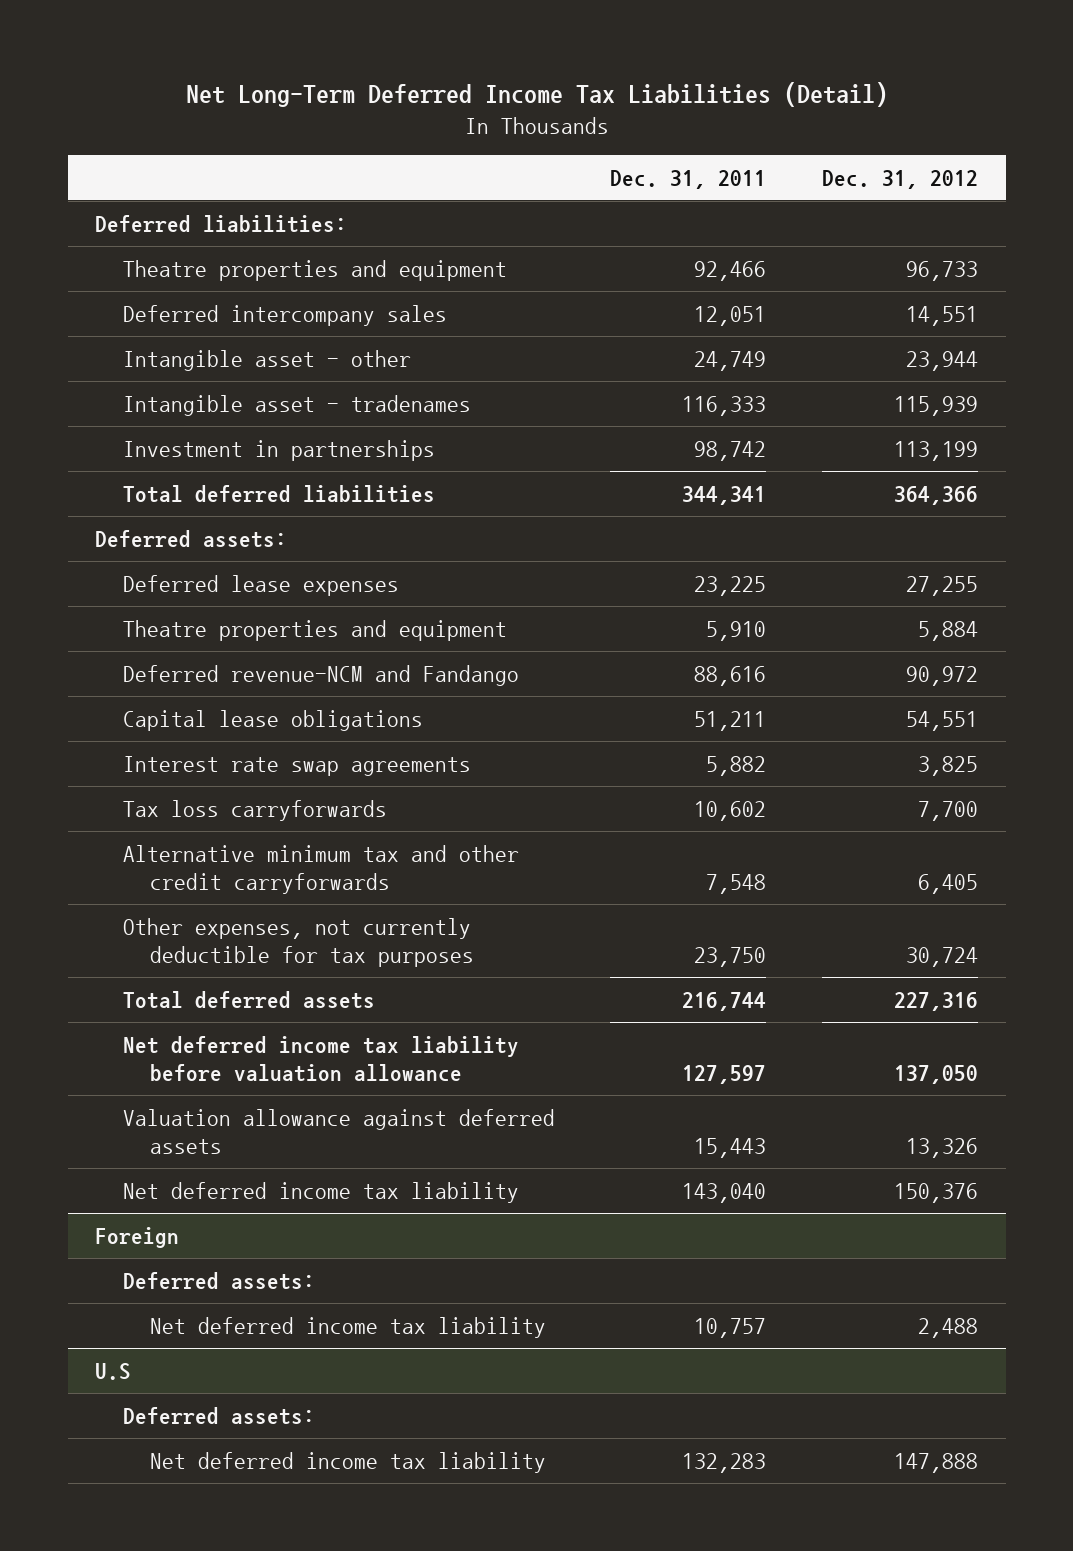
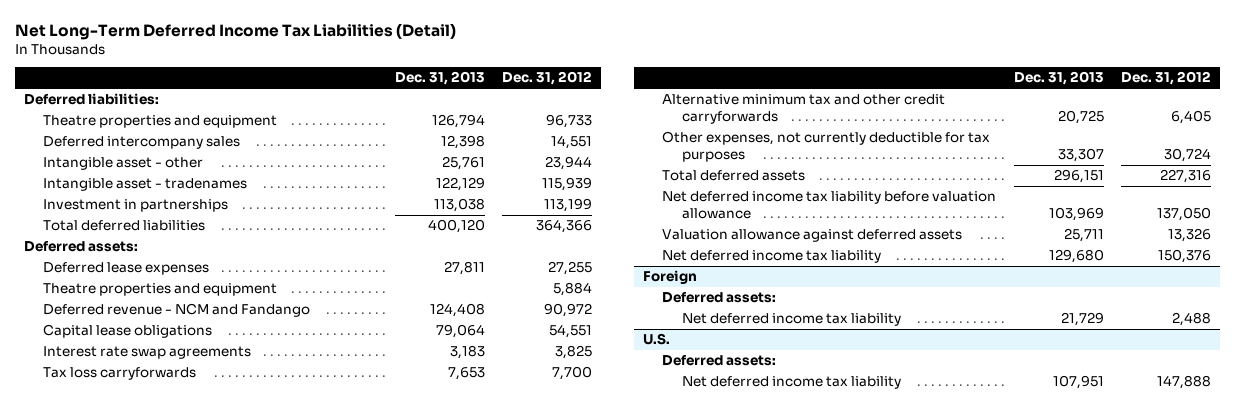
- | Dec. 31, 2011 | Dec. 31, 2012
+ | Dec. 31, 2013 | Dec. 31, 2012
- Deferred revenue-NCM and Fandango | 88,616 | 90,972
+ Deferred revenue - NCM and Fandango | 124,408 | 90,972
- U.S
+ U.S.

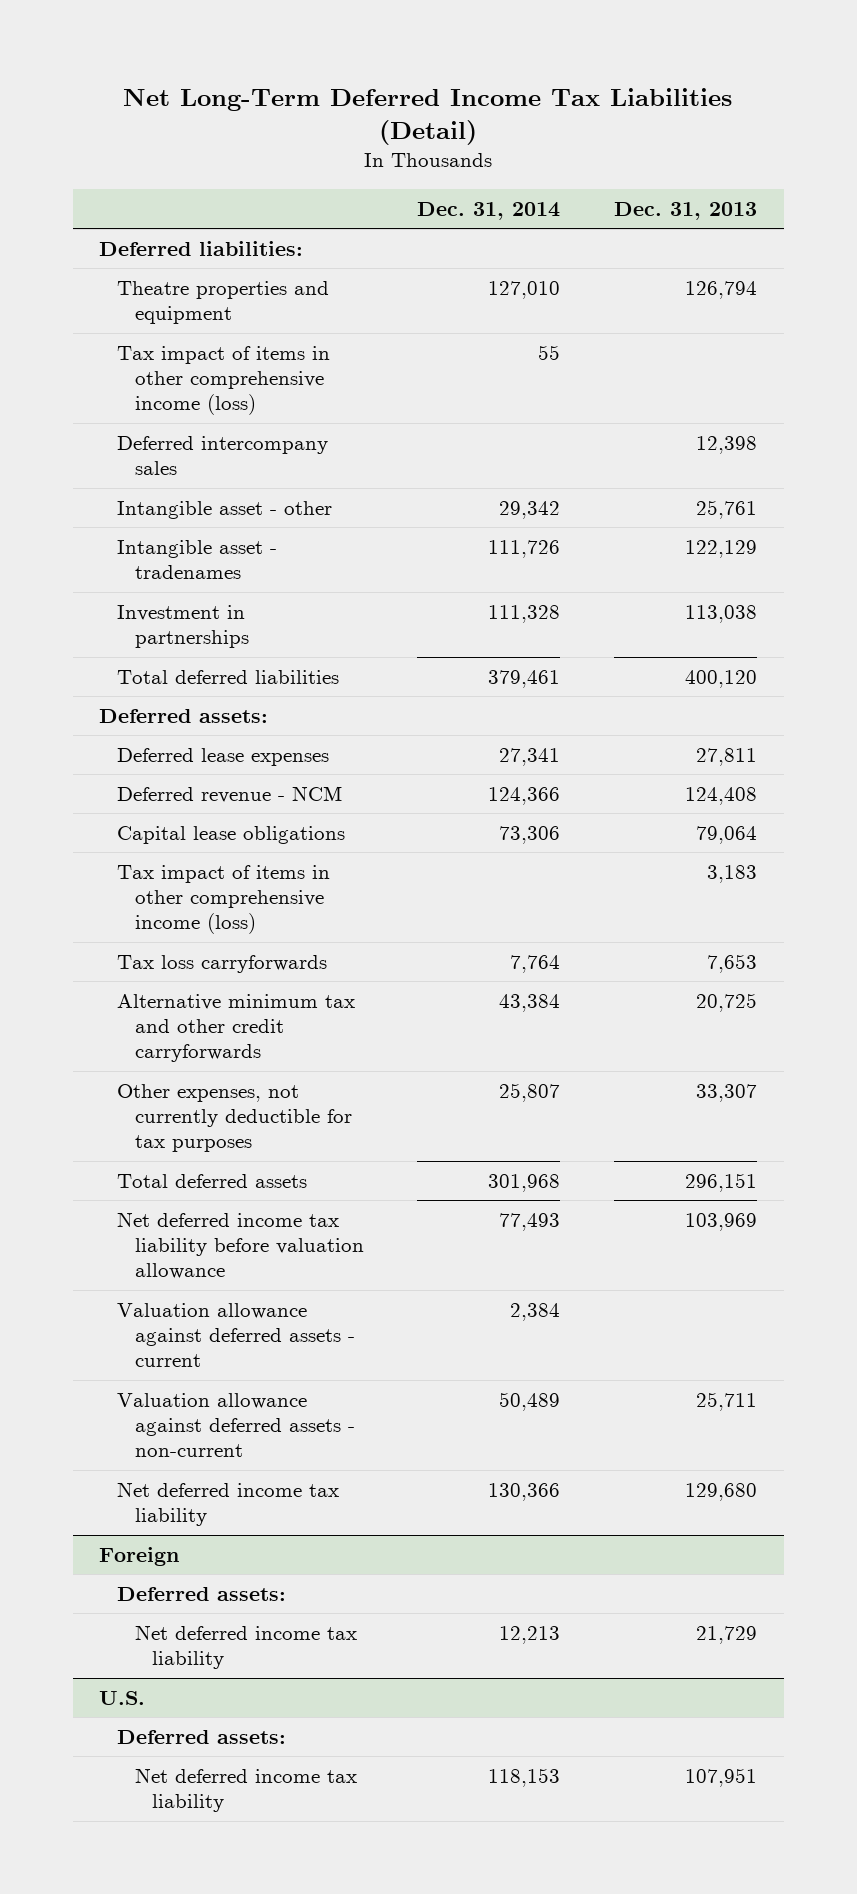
- | Dec. 31, 2013 | Dec. 31, 2012
+ | Dec. 31, 2014 | Dec. 31, 2013
+ Tax impact of items in other comprehensive income (loss) | 55 |
- Theatre properties and equipment | | 5,884
- Deferred revenue - NCM and Fandango | 124,408 | 90,972
+ Deferred revenue - NCM | 124,366 | 124,408
- Interest rate swap agreements | 3,183 | 3,825
+ Tax impact of items in other comprehensive income (loss) | | 3,183
- Valuation allowance against deferred assets | 25,711 | 13,326
+ Valuation allowance against deferred assets - current | 2,384 |
+ Valuation allowance against deferred assets - non-current | 50,489 | 25,711

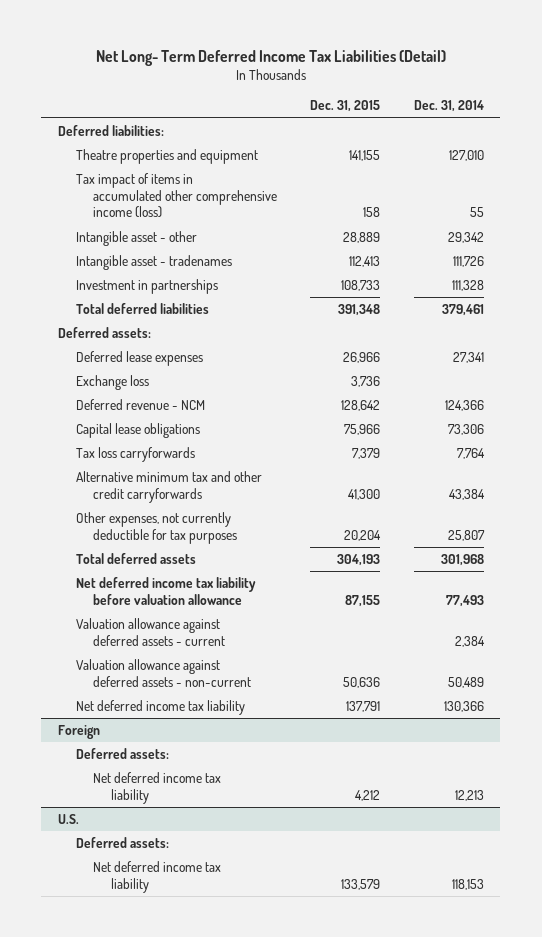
- Net Long-Term Deferred Income Tax Liabilities (Detail)
+ Net Long- Term Deferred Income Tax Liabilities (Detail)
- | Dec. 31, 2014 | Dec. 31, 2013
+ | Dec. 31, 2015 | Dec. 31, 2014
- Tax impact of items in other comprehensive income (loss) | 55 |
- Deferred intercompany sales | | 12,398
+ Tax impact of items in accumulated other comprehensive income (loss) | 158 | 55
+ Exchange loss | 3,736 |
- Tax impact of items in other comprehensive income (loss) | | 3,183

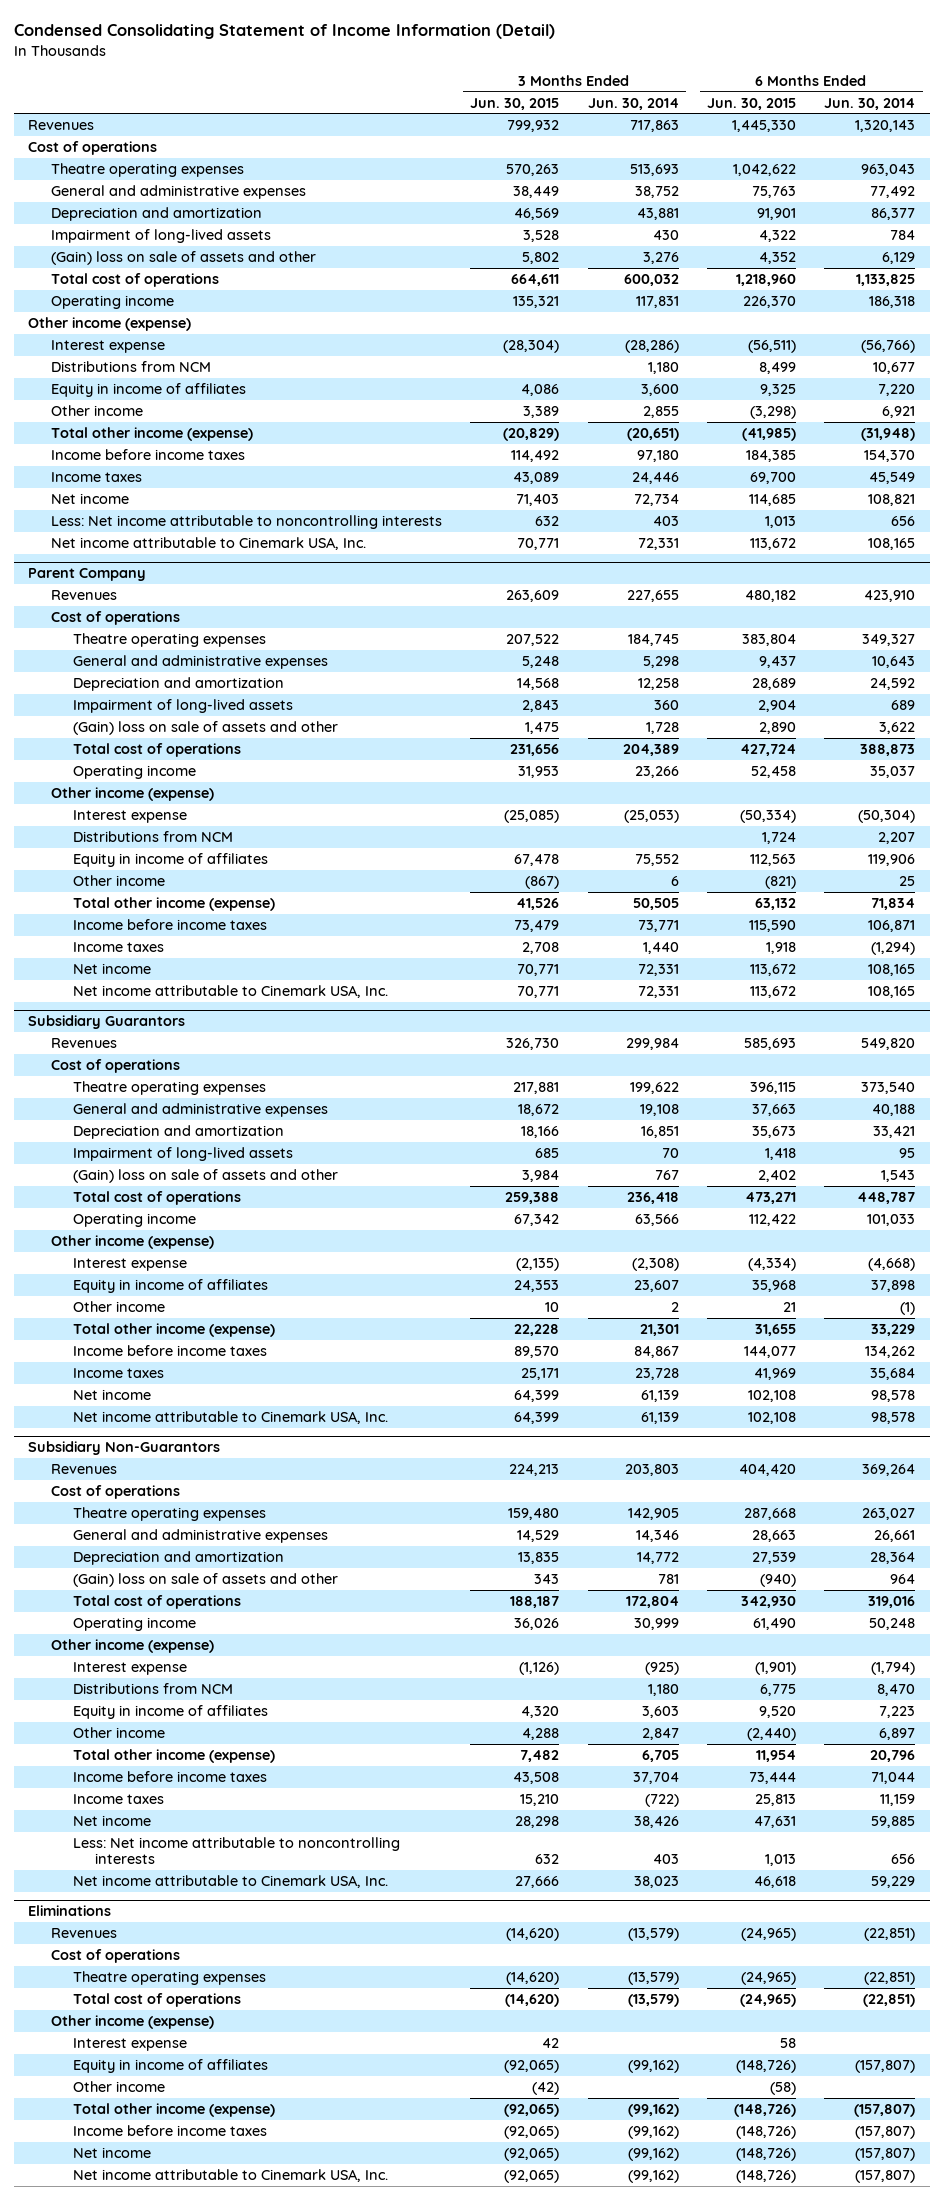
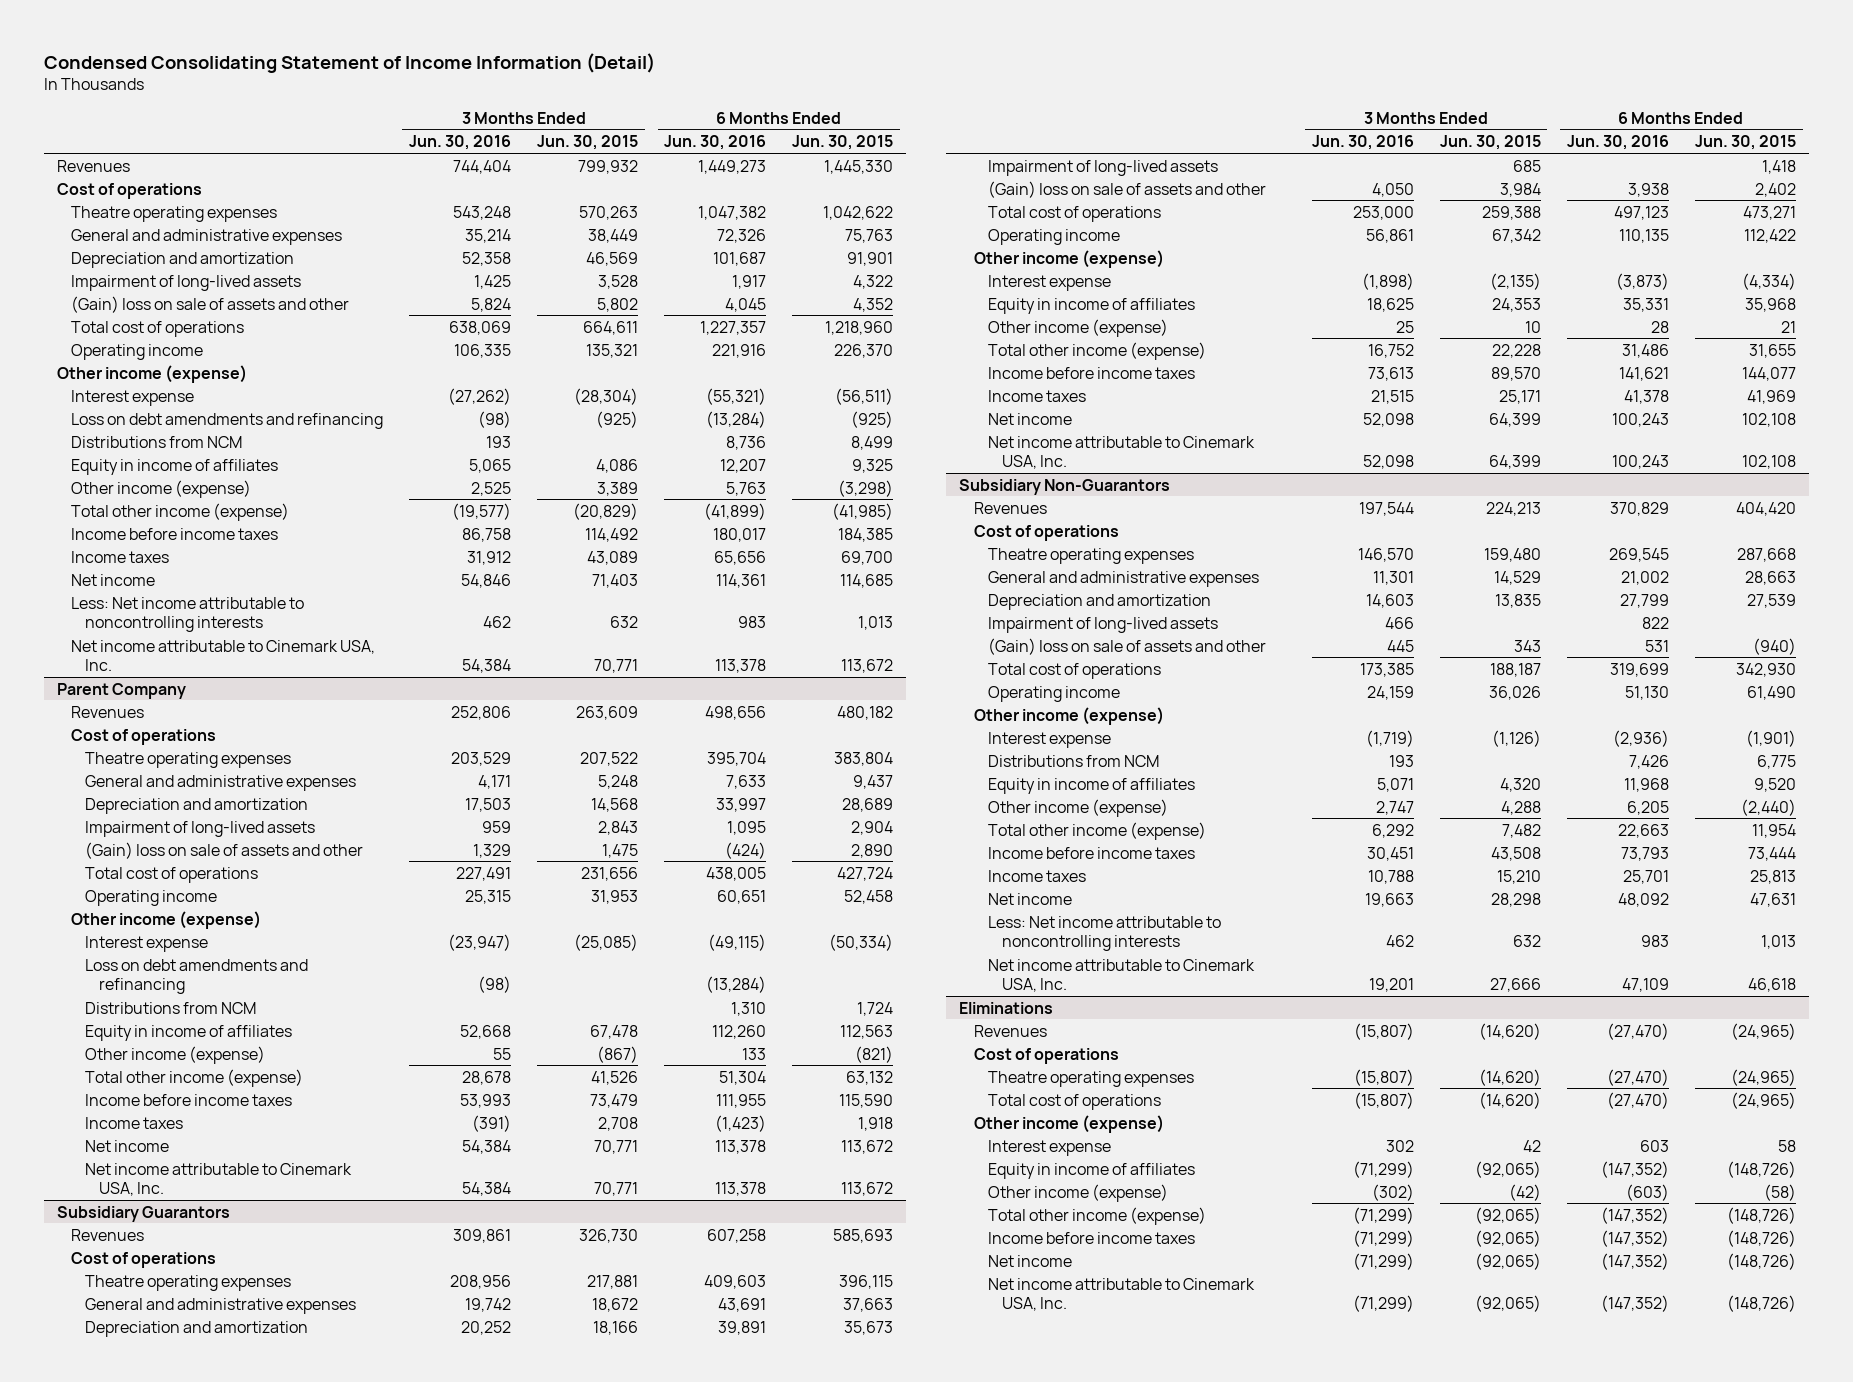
- | 3 Months Ended Jun. 30, 2015 | 3 Months Ended Jun. 30, 2014 | 6 Months Ended Jun. 30, 2015 | 6 Months Ended Jun. 30, 2014
+ | 3 Months Ended Jun. 30, 2016 | 3 Months Ended Jun. 30, 2015 | 6 Months Ended Jun. 30, 2016 | 6 Months Ended Jun. 30, 2015
+ Loss on debt amendments and refinancing | (98) | (925) | (13,284) | (925)
- Other income | 3,389 | 2,855 | (3,298) | 6,921
+ Other income (expense) | 2,525 | 3,389 | 5,763 | (3,298)
@ Parent Company
+ Loss on debt amendments and refinancing | (98) | | (13,284) |
- Other income | (867) | 6 | (821) | 25
+ Other income (expense) | 55 | (867) | 133 | (821)
@ Subsidiary Guarantors
- Other income | 10 | 2 | 21 | (1)
+ Other income (expense) | 25 | 10 | 28 | 21
@ Subsidiary Non-Guarantors
+ Impairment of long-lived assets | 466 | | 822 |
- Other income | 4,288 | 2,847 | (2,440) | 6,897
+ Other income (expense) | 2,747 | 4,288 | 6,205 | (2,440)
@ Eliminations
- Other income | (42) | | (58) |
+ Other income (expense) | (302) | (42) | (603) | (58)

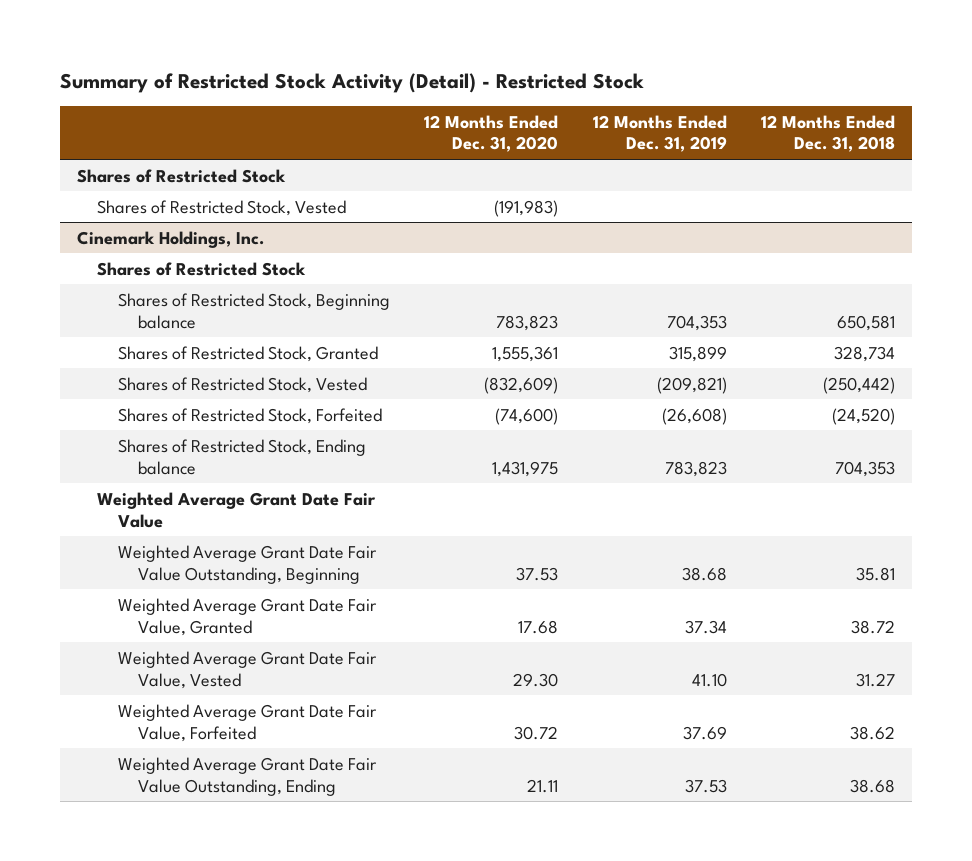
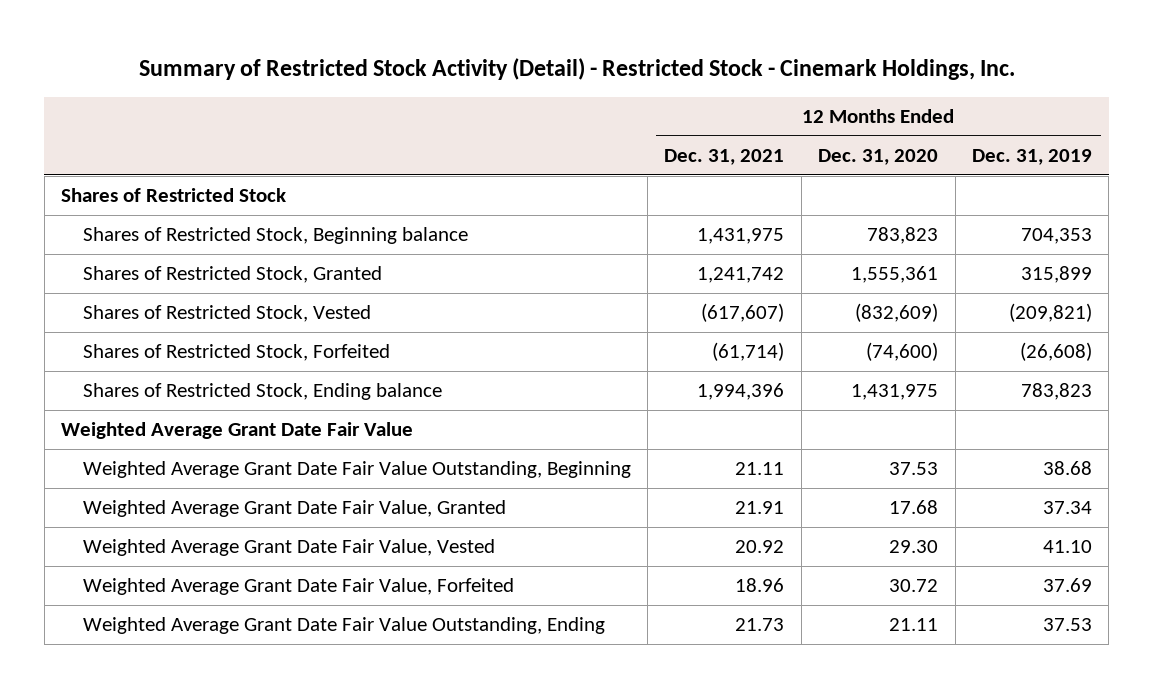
- Summary of Restricted Stock Activity (Detail) - Restricted Stock
+ Summary of Restricted Stock Activity (Detail) - Restricted Stock - Cinemark Holdings, Inc.
- | 12 Months Ended Dec. 31, 2020 | 12 Months Ended Dec. 31, 2019 | 12 Months Ended Dec. 31, 2018
+ | 12 Months Ended Dec. 31, 2021 | 12 Months Ended Dec. 31, 2020 | 12 Months Ended Dec. 31, 2019
- Shares of Restricted Stock, Vested | (191,983) | |
- Cinemark Holdings, Inc.
- Shares of Restricted Stock

